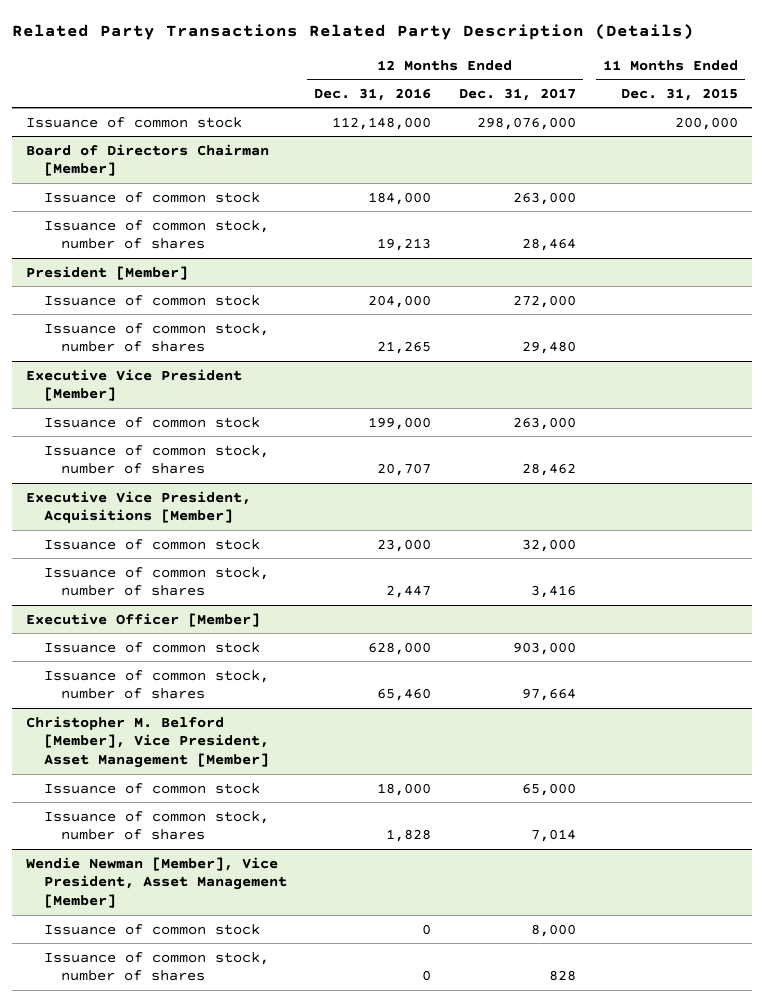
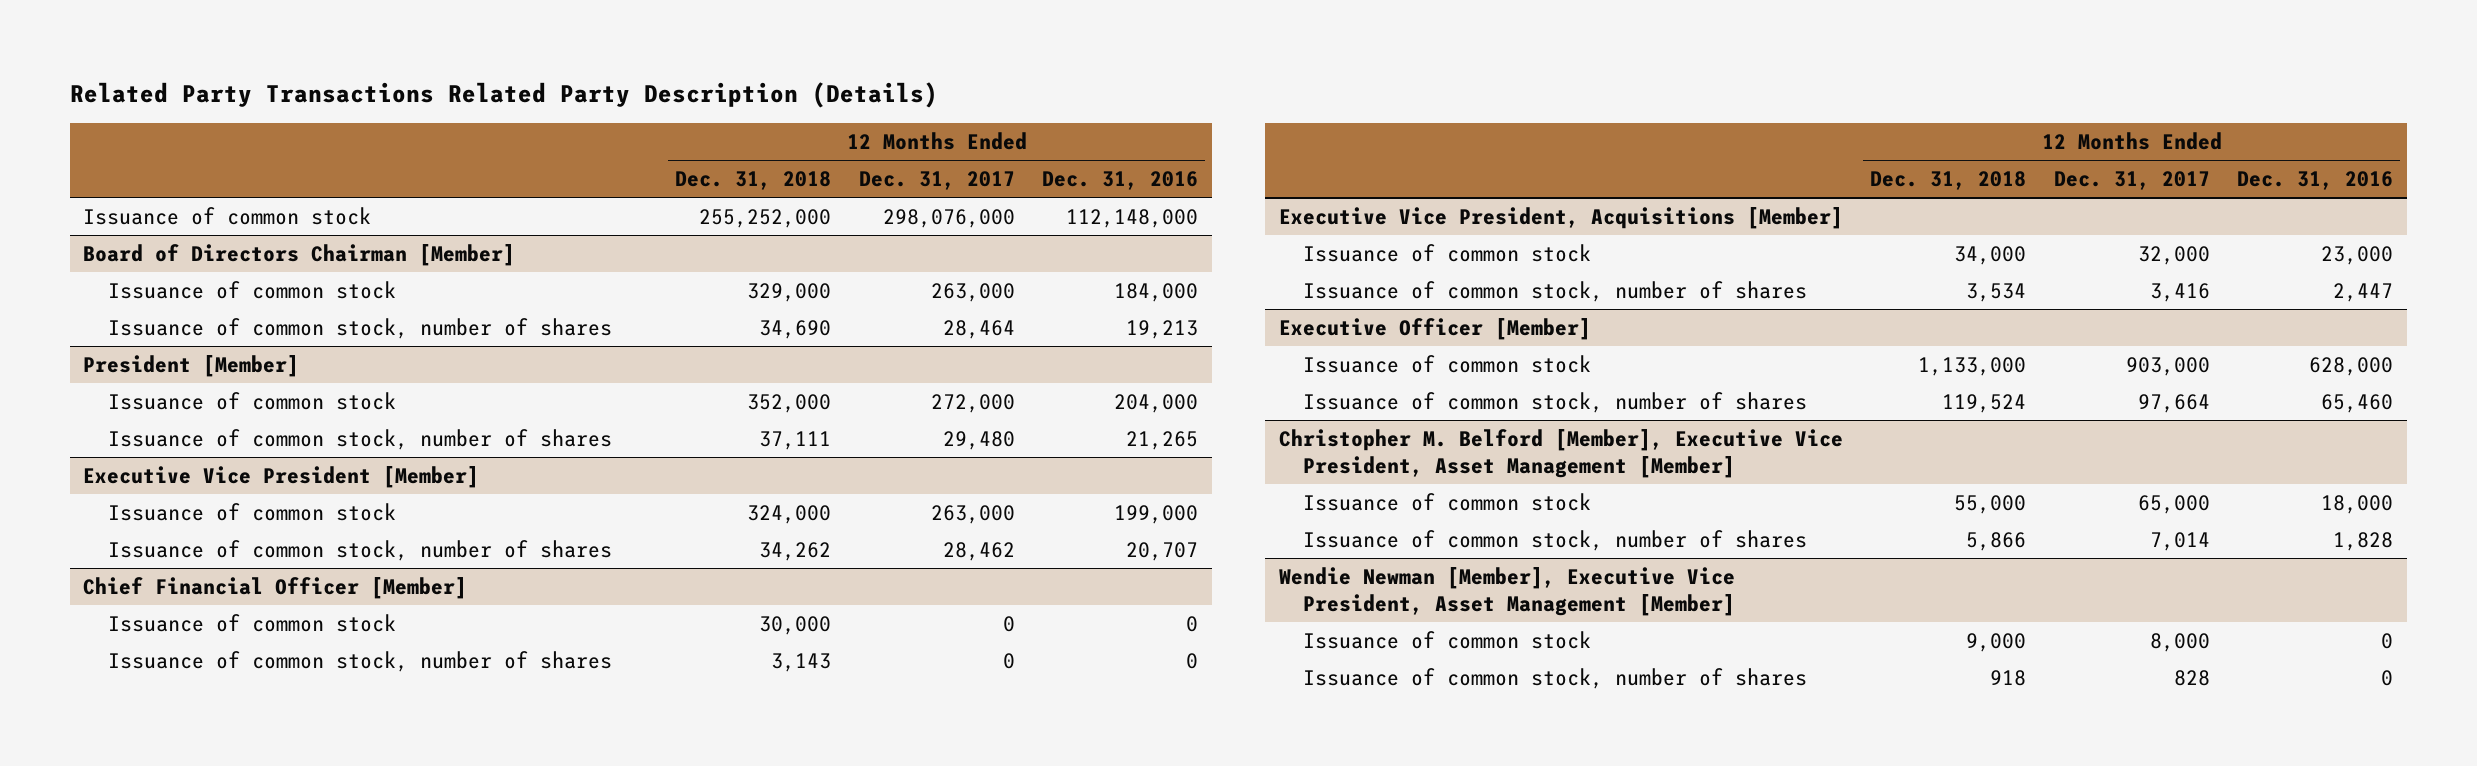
- | 12 Months Ended Dec. 31, 2016 | 12 Months Ended Dec. 31, 2017 | 11 Months Ended Dec. 31, 2015
+ | 12 Months Ended Dec. 31, 2018 | 12 Months Ended Dec. 31, 2017 | 12 Months Ended Dec. 31, 2016
+ Chief Financial Officer [Member]
+ Issuance of common stock | 30,000 | 0 | 0
+ Issuance of common stock, number of shares | 3,143 | 0 | 0
- Christopher M. Belford [Member], Vice President, Asset Management [Member]
+ Christopher M. Belford [Member], Executive Vice President, Asset Management [Member]
- Wendie Newman [Member], Vice President, Asset Management [Member]
+ Wendie Newman [Member], Executive Vice President, Asset Management [Member]

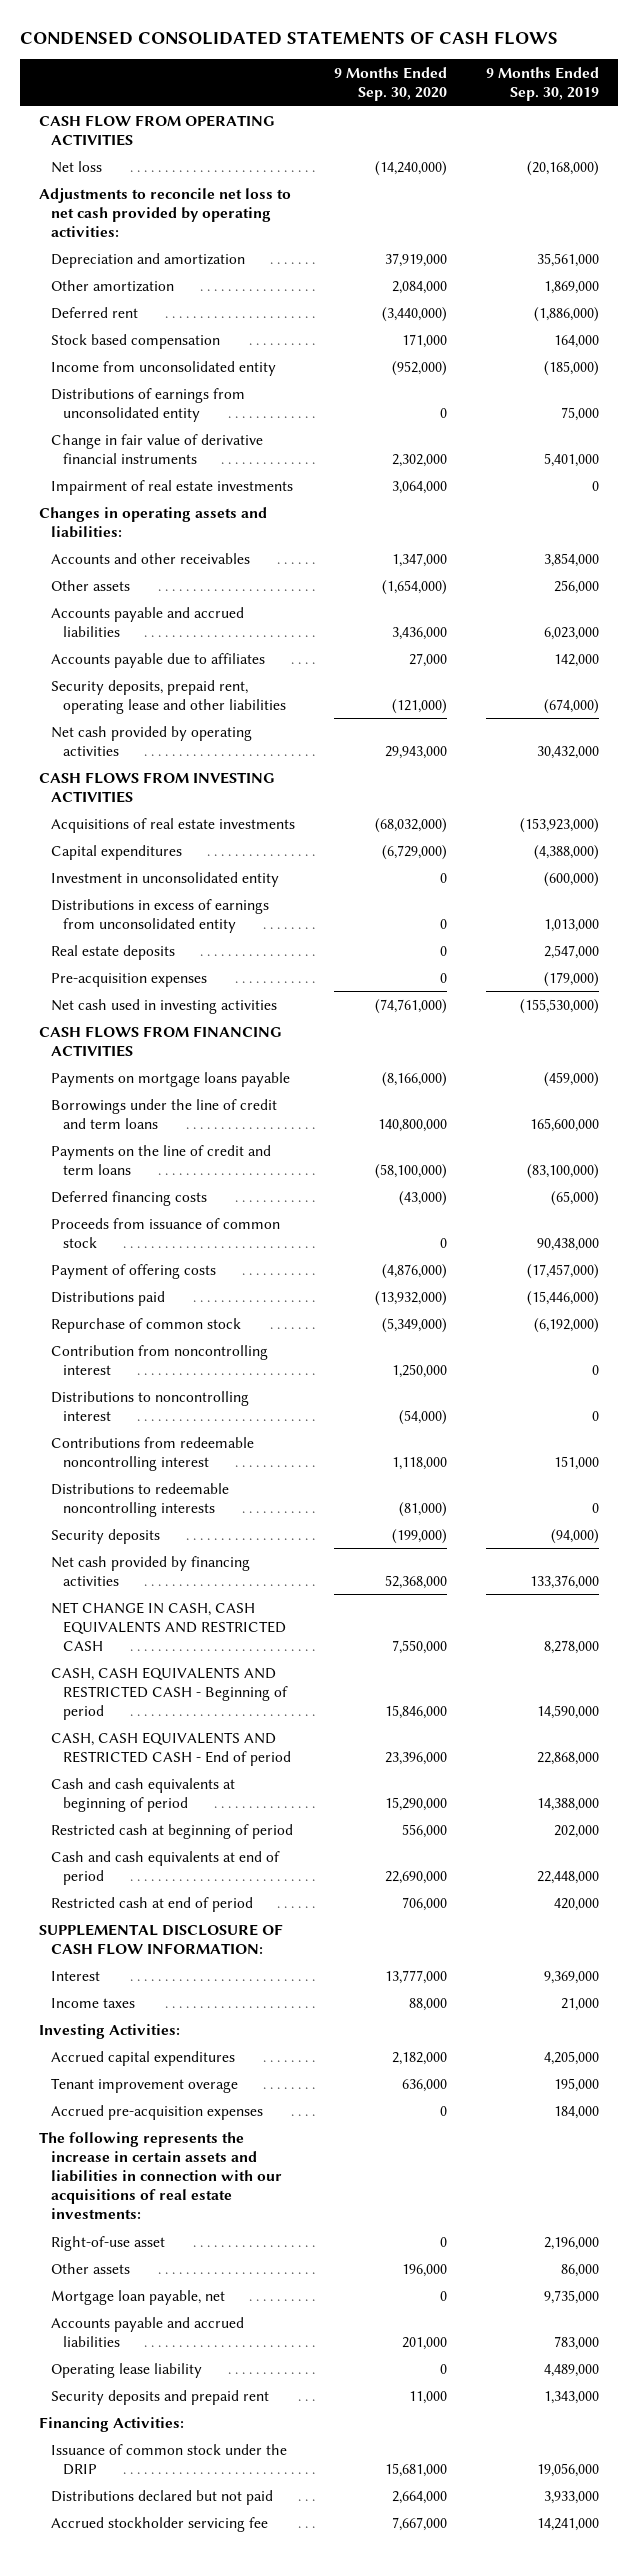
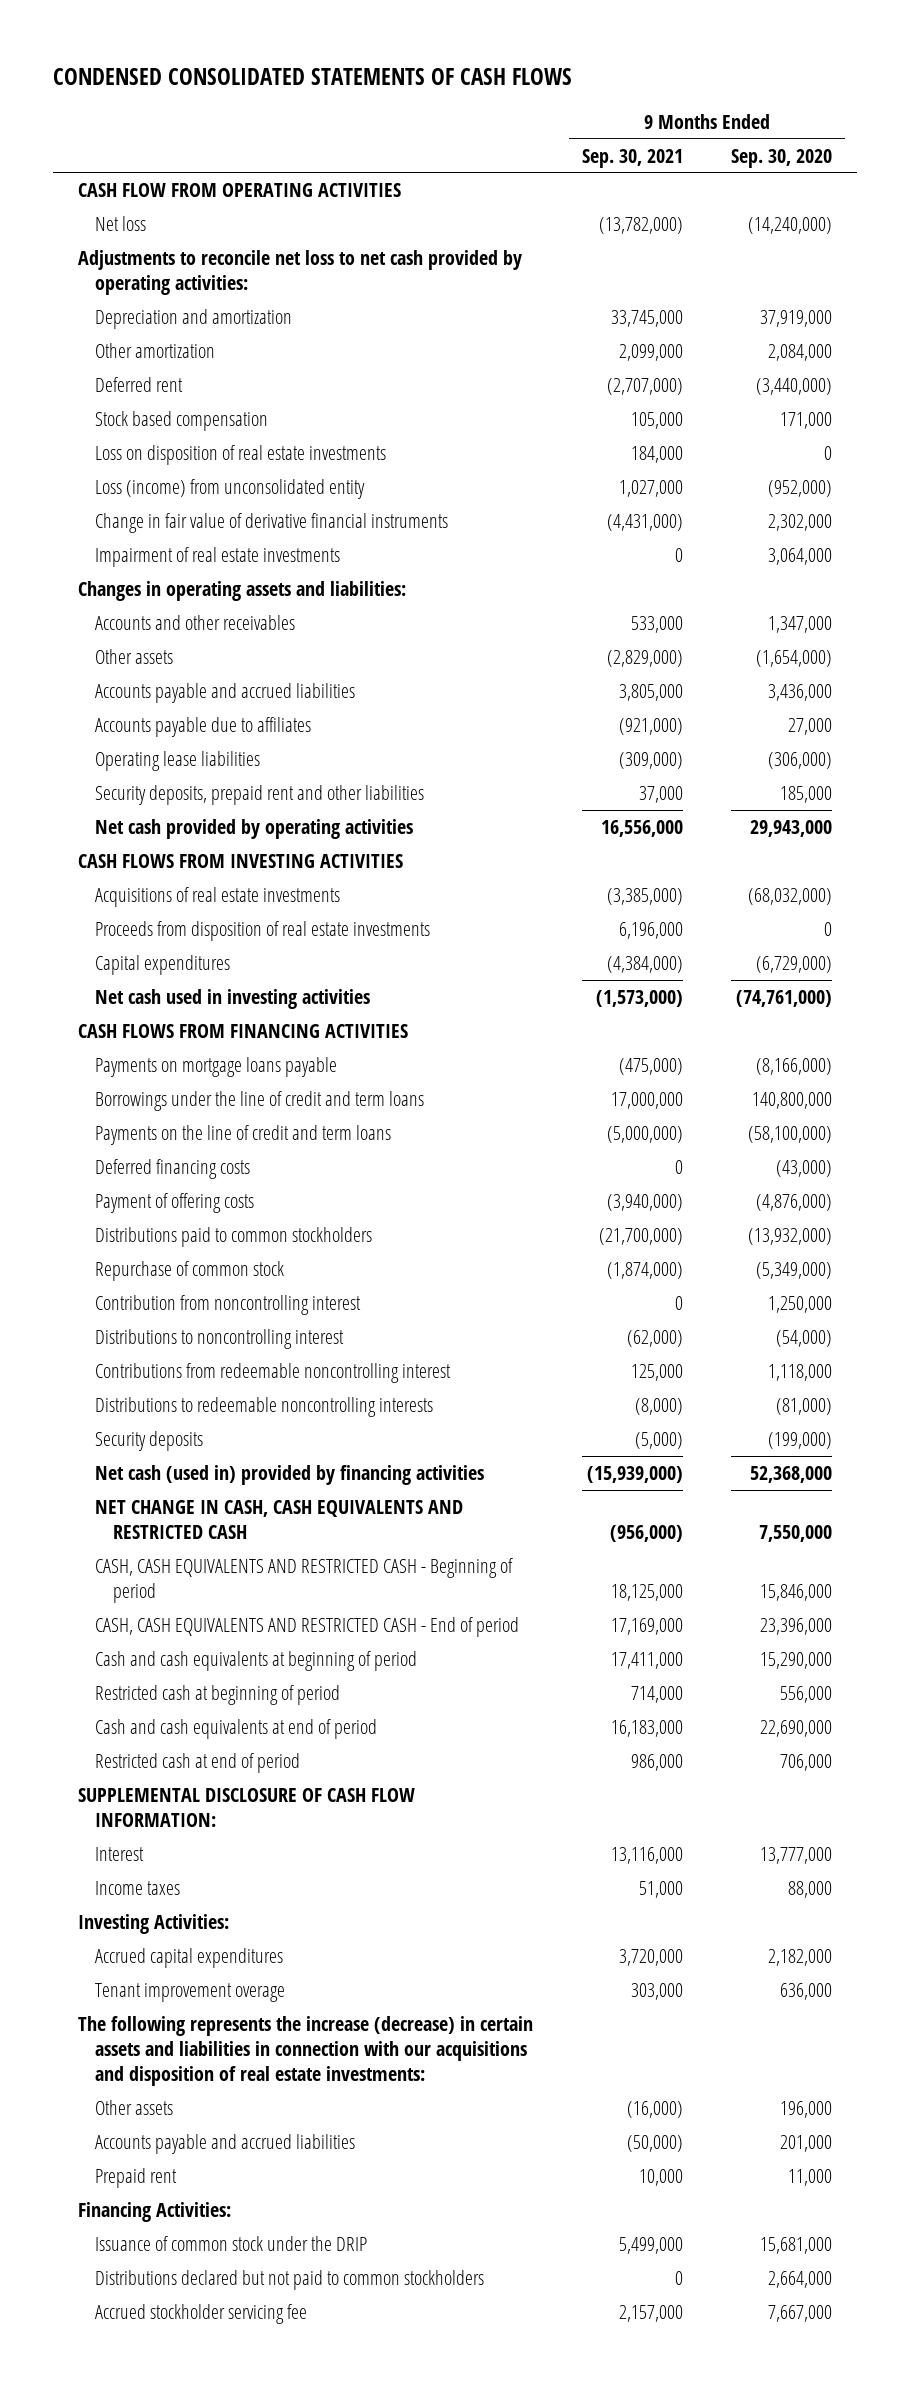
- | 9 Months Ended Sep. 30, 2020 | 9 Months Ended Sep. 30, 2019
+ | 9 Months Ended Sep. 30, 2021 | 9 Months Ended Sep. 30, 2020
- Income from unconsolidated entity | (952,000) | (185,000)
- Distributions of earnings from unconsolidated entity | 0 | 75,000
+ Loss on disposition of real estate investments | 184,000 | 0
+ Loss (income) from unconsolidated entity | 1,027,000 | (952,000)
- Security deposits, prepaid rent, operating lease and other liabilities | (121,000) | (674,000)
+ Operating lease liabilities | (309,000) | (306,000)
+ Security deposits, prepaid rent and other liabilities | 37,000 | 185,000
+ Proceeds from disposition of real estate investments | 6,196,000 | 0
- Investment in unconsolidated entity | 0 | (600,000)
- Distributions in excess of earnings from unconsolidated entity | 0 | 1,013,000
- Real estate deposits | 0 | 2,547,000
- Pre-acquisition expenses | 0 | (179,000)
- Proceeds from issuance of common stock | 0 | 90,438,000
- Distributions paid | (13,932,000) | (15,446,000)
+ Distributions paid to common stockholders | (21,700,000) | (13,932,000)
- Net cash provided by financing activities | 52,368,000 | 133,376,000
+ Net cash (used in) provided by financing activities | (15,939,000) | 52,368,000
- Accrued pre-acquisition expenses | 0 | 184,000
- The following represents the increase in certain assets and liabilities in connection with our acquisitions of real estate investments:
- Right-of-use asset | 0 | 2,196,000
+ The following represents the increase (decrease) in certain assets and liabilities in connection with our acquisitions and disposition of real estate investments:
- Mortgage loan payable, net | 0 | 9,735,000
- Operating lease liability | 0 | 4,489,000
- Security deposits and prepaid rent | 11,000 | 1,343,000
+ Prepaid rent | 10,000 | 11,000
- Distributions declared but not paid | 2,664,000 | 3,933,000
+ Distributions declared but not paid to common stockholders | 0 | 2,664,000

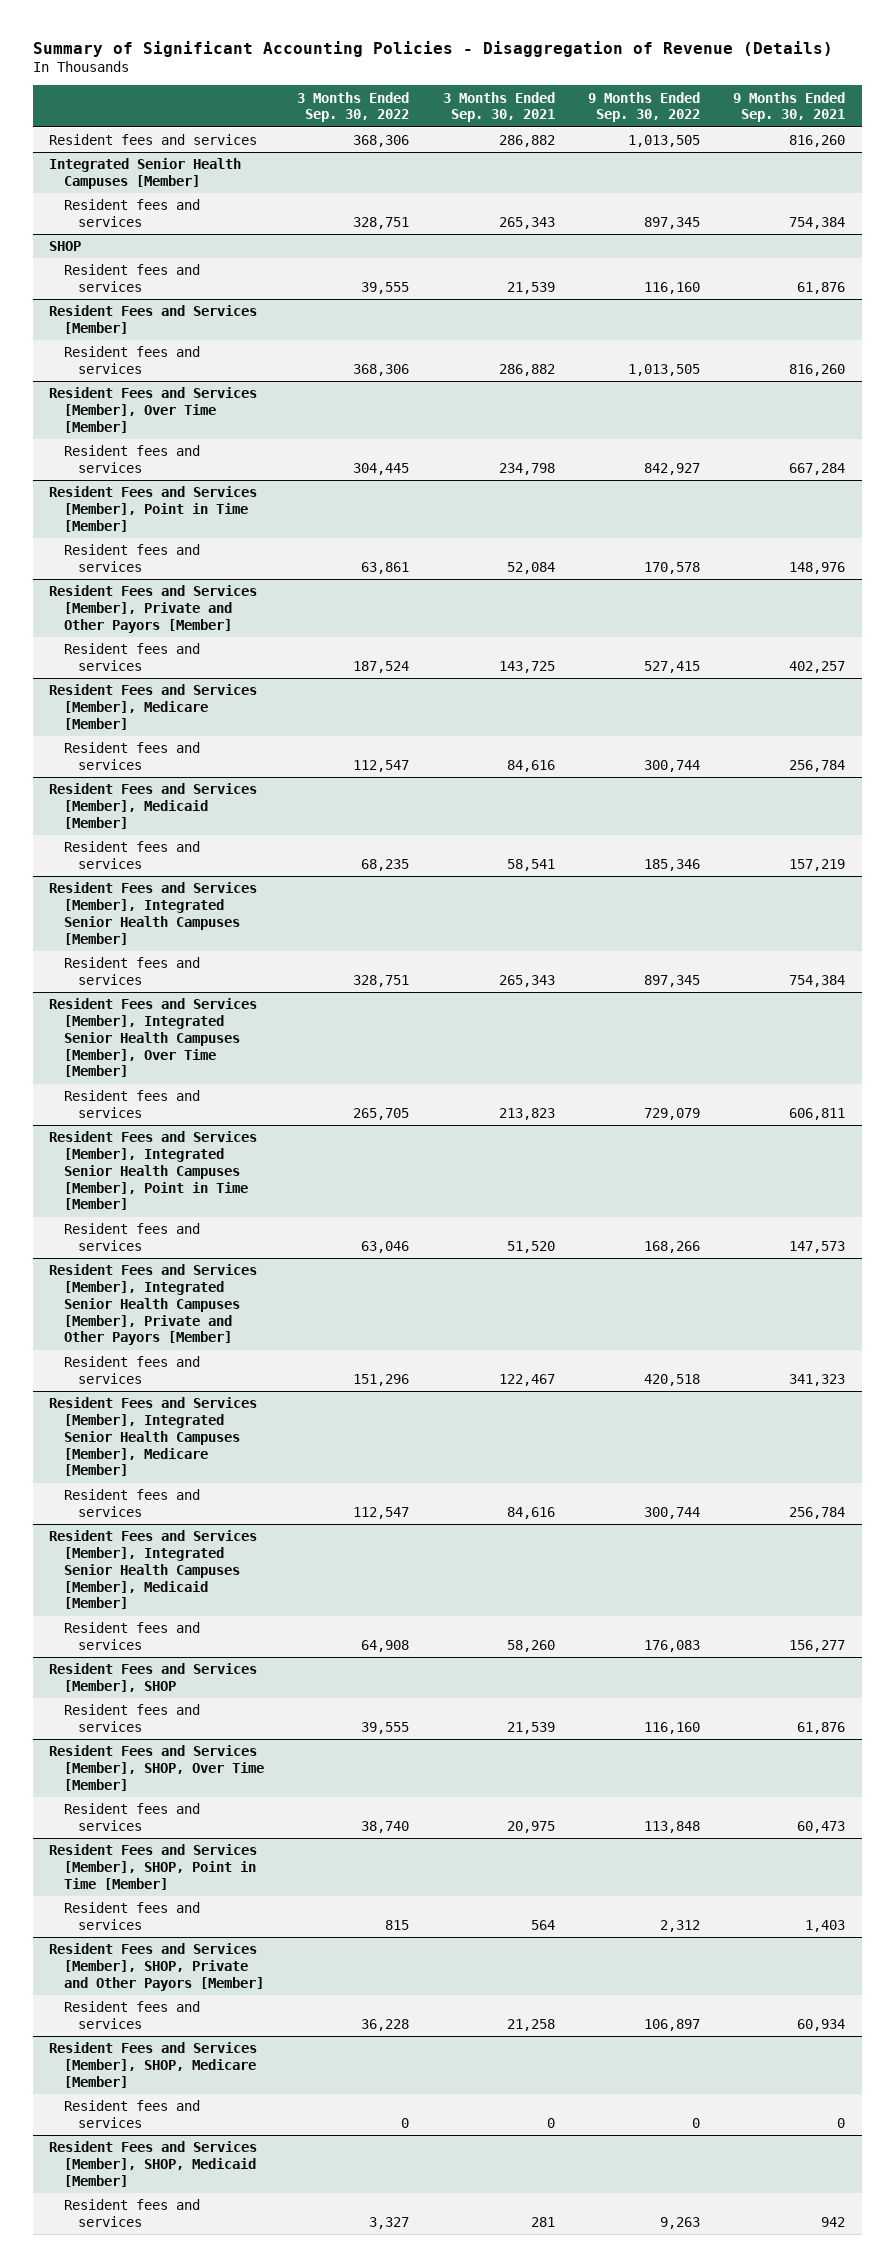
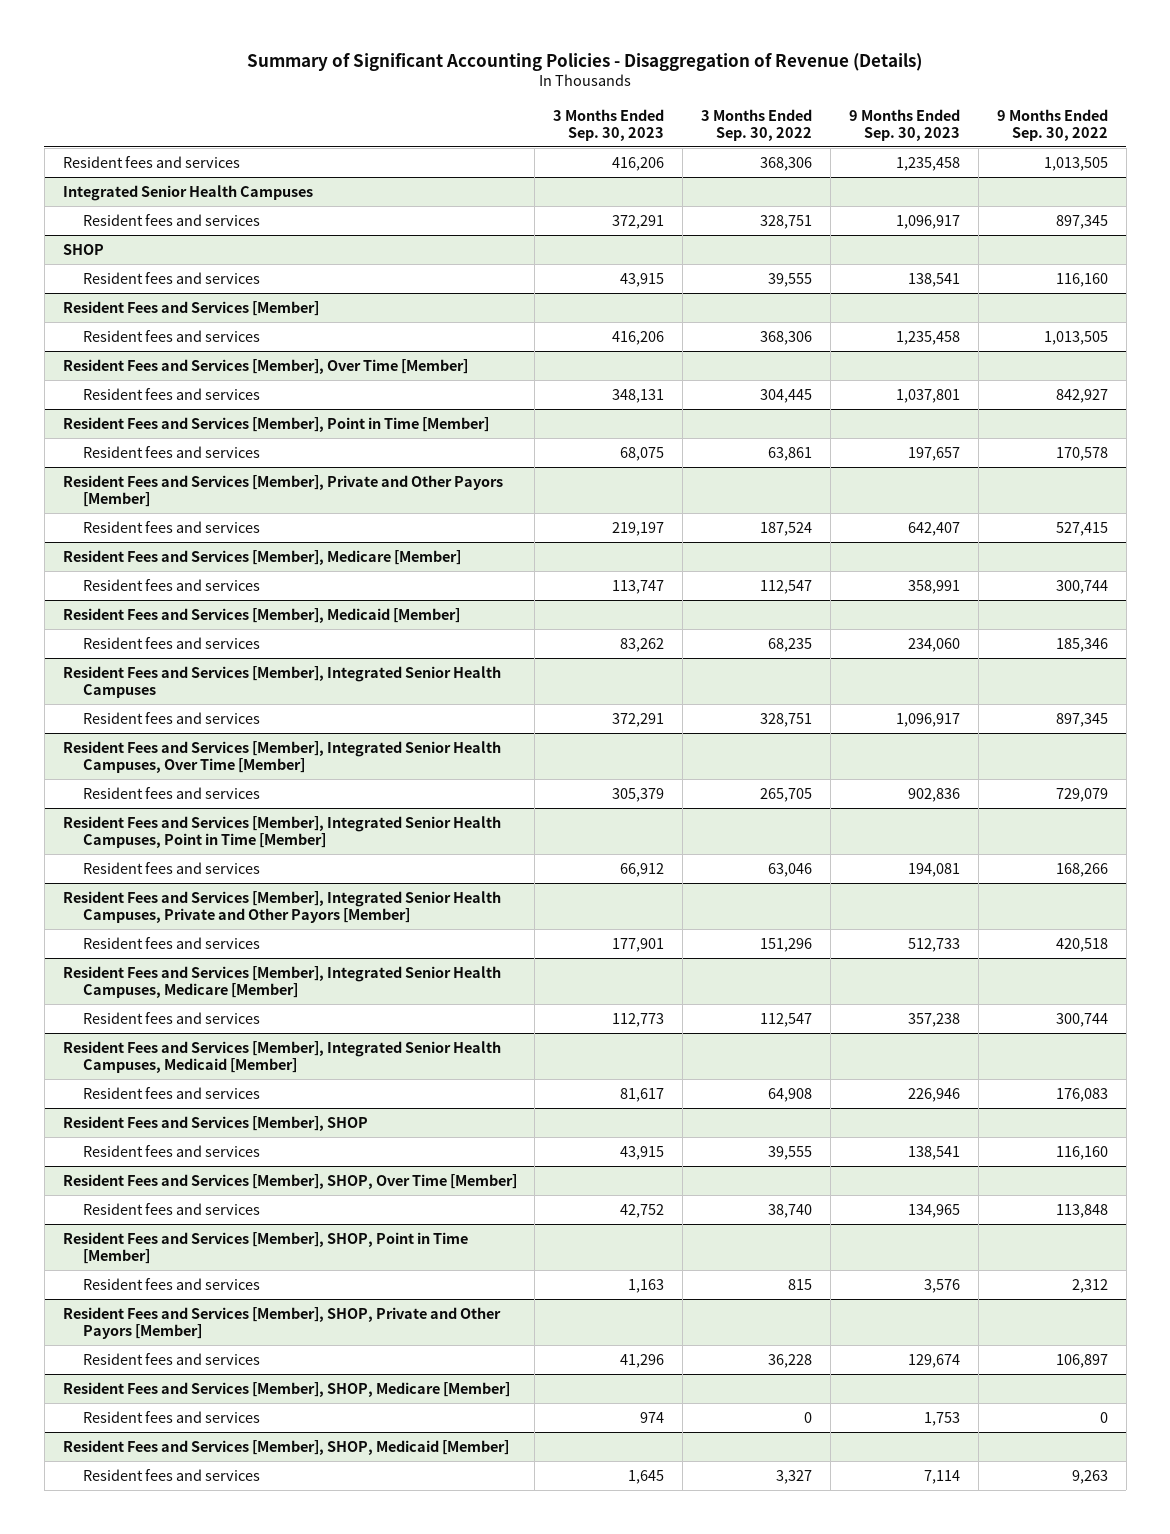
- | 3 Months Ended Sep. 30, 2022 | 3 Months Ended Sep. 30, 2021 | 9 Months Ended Sep. 30, 2022 | 9 Months Ended Sep. 30, 2021
+ | 3 Months Ended Sep. 30, 2023 | 3 Months Ended Sep. 30, 2022 | 9 Months Ended Sep. 30, 2023 | 9 Months Ended Sep. 30, 2022
- Integrated Senior Health Campuses [Member]
+ Integrated Senior Health Campuses
- Resident Fees and Services [Member], Integrated Senior Health Campuses [Member]
+ Resident Fees and Services [Member], Integrated Senior Health Campuses
- Resident Fees and Services [Member], Integrated Senior Health Campuses [Member], Over Time [Member]
+ Resident Fees and Services [Member], Integrated Senior Health Campuses, Over Time [Member]
- Resident Fees and Services [Member], Integrated Senior Health Campuses [Member], Point in Time [Member]
+ Resident Fees and Services [Member], Integrated Senior Health Campuses, Point in Time [Member]
- Resident Fees and Services [Member], Integrated Senior Health Campuses [Member], Private and Other Payors [Member]
+ Resident Fees and Services [Member], Integrated Senior Health Campuses, Private and Other Payors [Member]
- Resident Fees and Services [Member], Integrated Senior Health Campuses [Member], Medicare [Member]
+ Resident Fees and Services [Member], Integrated Senior Health Campuses, Medicare [Member]
- Resident Fees and Services [Member], Integrated Senior Health Campuses [Member], Medicaid [Member]
+ Resident Fees and Services [Member], Integrated Senior Health Campuses, Medicaid [Member]

